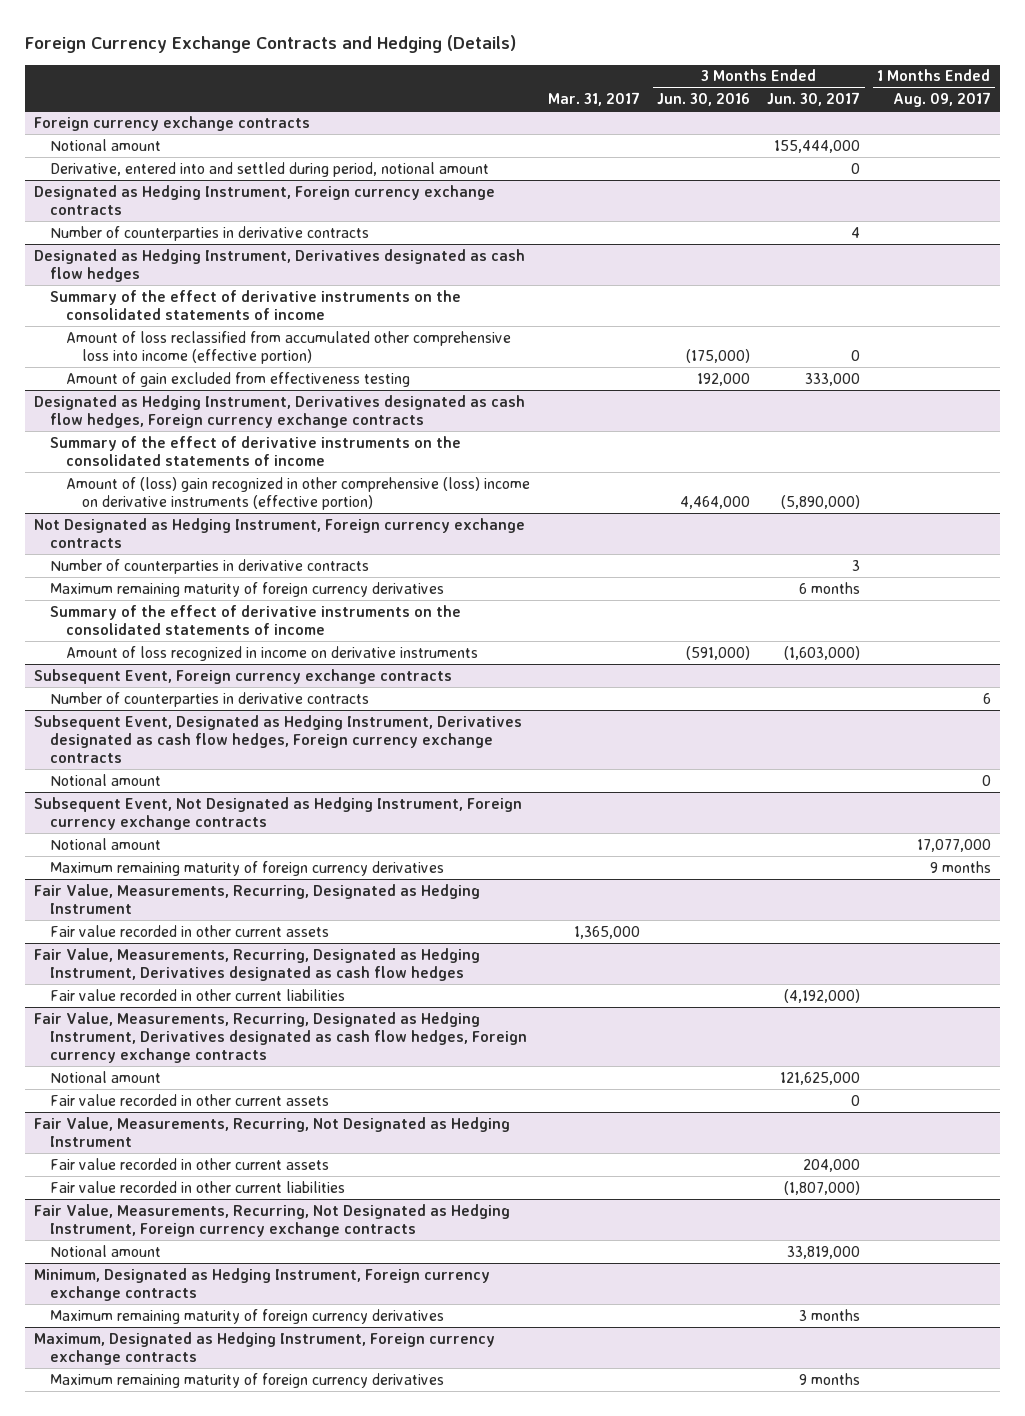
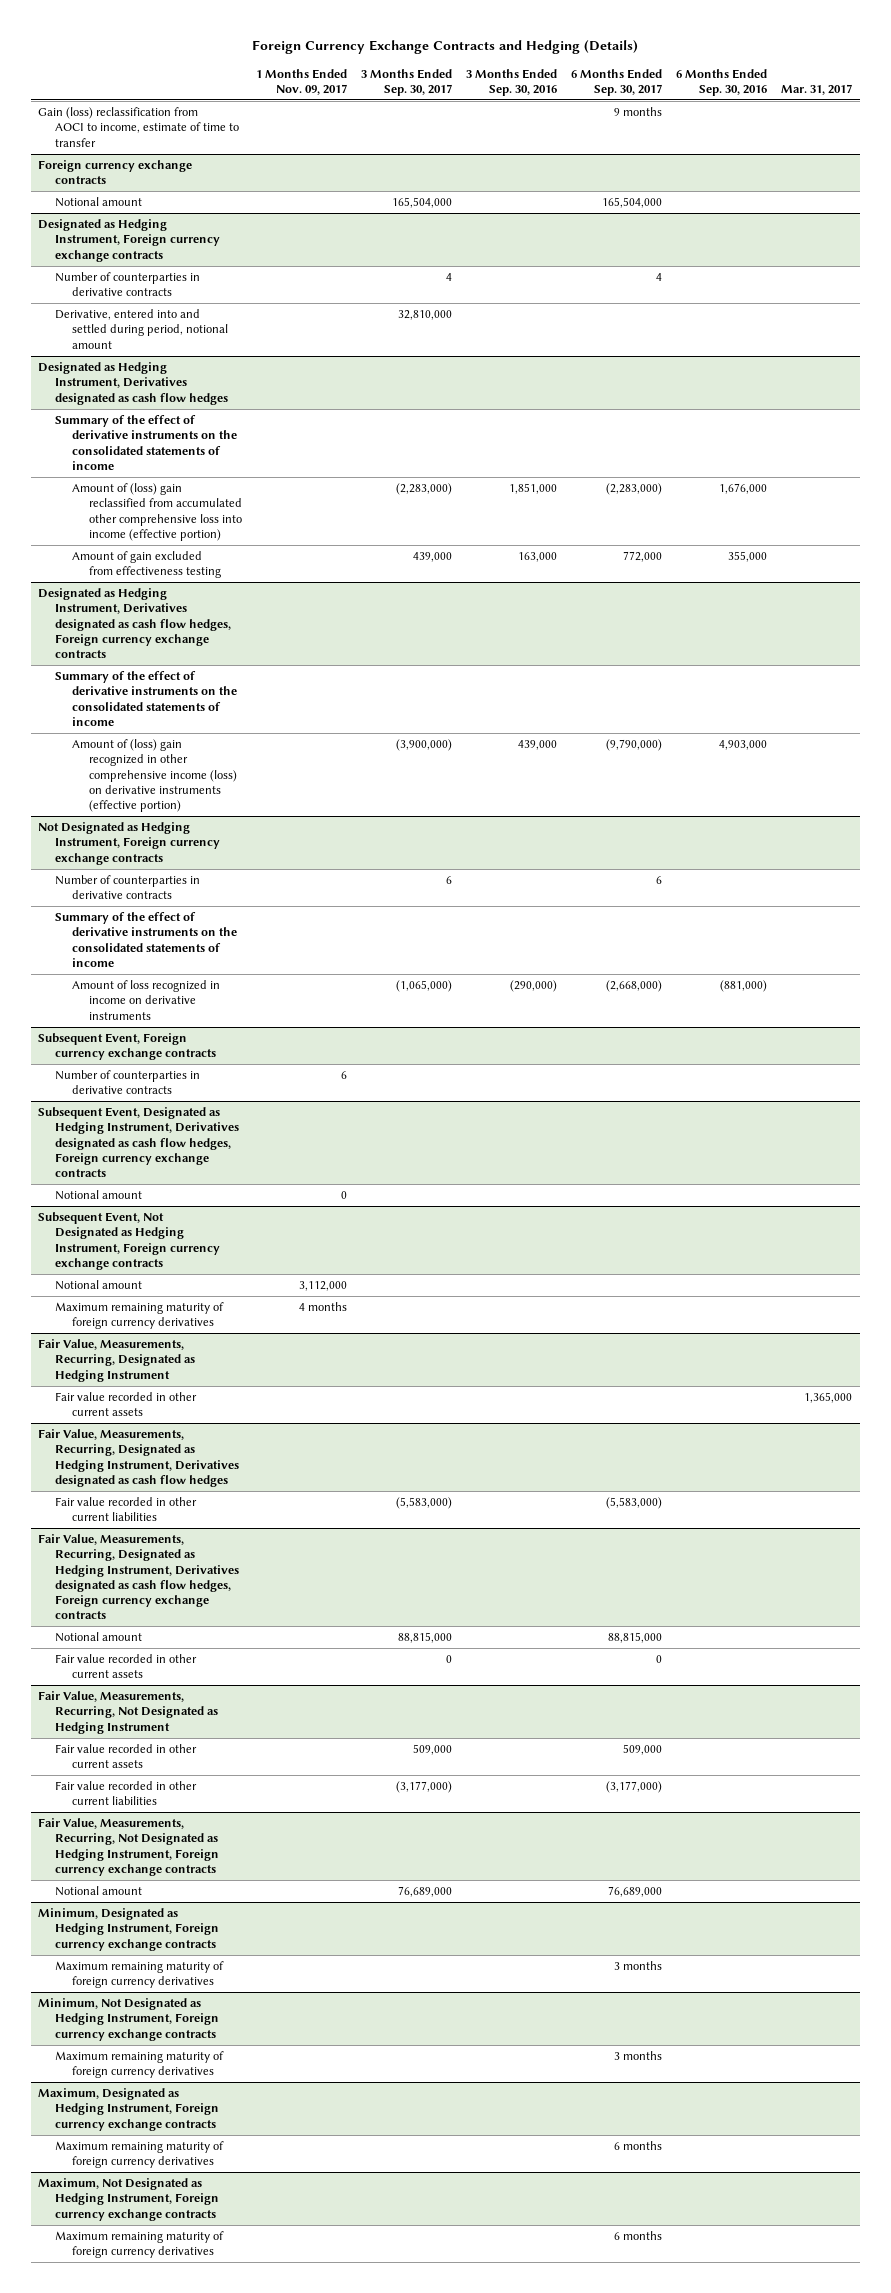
- | Mar. 31, 2017 | 3 Months Ended Jun. 30, 2016 | 3 Months Ended Jun. 30, 2017 | 1 Months Ended Aug. 09, 2017
+ | 1 Months Ended Nov. 09, 2017 | 3 Months Ended Sep. 30, 2017 | 3 Months Ended Sep. 30, 2016 | 6 Months Ended Sep. 30, 2017 | 6 Months Ended Sep. 30, 2016 | Mar. 31, 2017
+ Gain (loss) reclassification from AOCI to income, estimate of time to transfer | | | | 9 months | |
@ Foreign currency exchange contracts
- Derivative, entered into and settled during period, notional amount | | | 0 |
@ Designated as Hedging Instrument, Foreign currency exchange contracts
+ Derivative, entered into and settled during period, notional amount | | 32,810,000 | | | |
@ Designated as Hedging Instrument, Derivatives designated as cash flow hedges
- Amount of loss reclassified from accumulated other comprehensive loss into income (effective portion) | | (175,000) | 0 |
+ Amount of (loss) gain reclassified from accumulated other comprehensive loss into income (effective portion) | | (2,283,000) | 1,851,000 | (2,283,000) | 1,676,000 |
@ Designated as Hedging Instrument, Derivatives designated as cash flow hedges, Foreign currency exchange contracts
- Amount of (loss) gain recognized in other comprehensive (loss) income on derivative instruments (effective portion) | | 4,464,000 | (5,890,000) |
+ Amount of (loss) gain recognized in other comprehensive income (loss) on derivative instruments (effective portion) | | (3,900,000) | 439,000 | (9,790,000) | 4,903,000 |
@ Not Designated as Hedging Instrument, Foreign currency exchange contracts
- Maximum remaining maturity of foreign currency derivatives | | | 6 months |
+ Minimum, Not Designated as Hedging Instrument, Foreign currency exchange contracts
+ Maximum remaining maturity of foreign currency derivatives | | | | 3 months | |
+ Maximum, Not Designated as Hedging Instrument, Foreign currency exchange contracts
+ Maximum remaining maturity of foreign currency derivatives | | | | 6 months | |

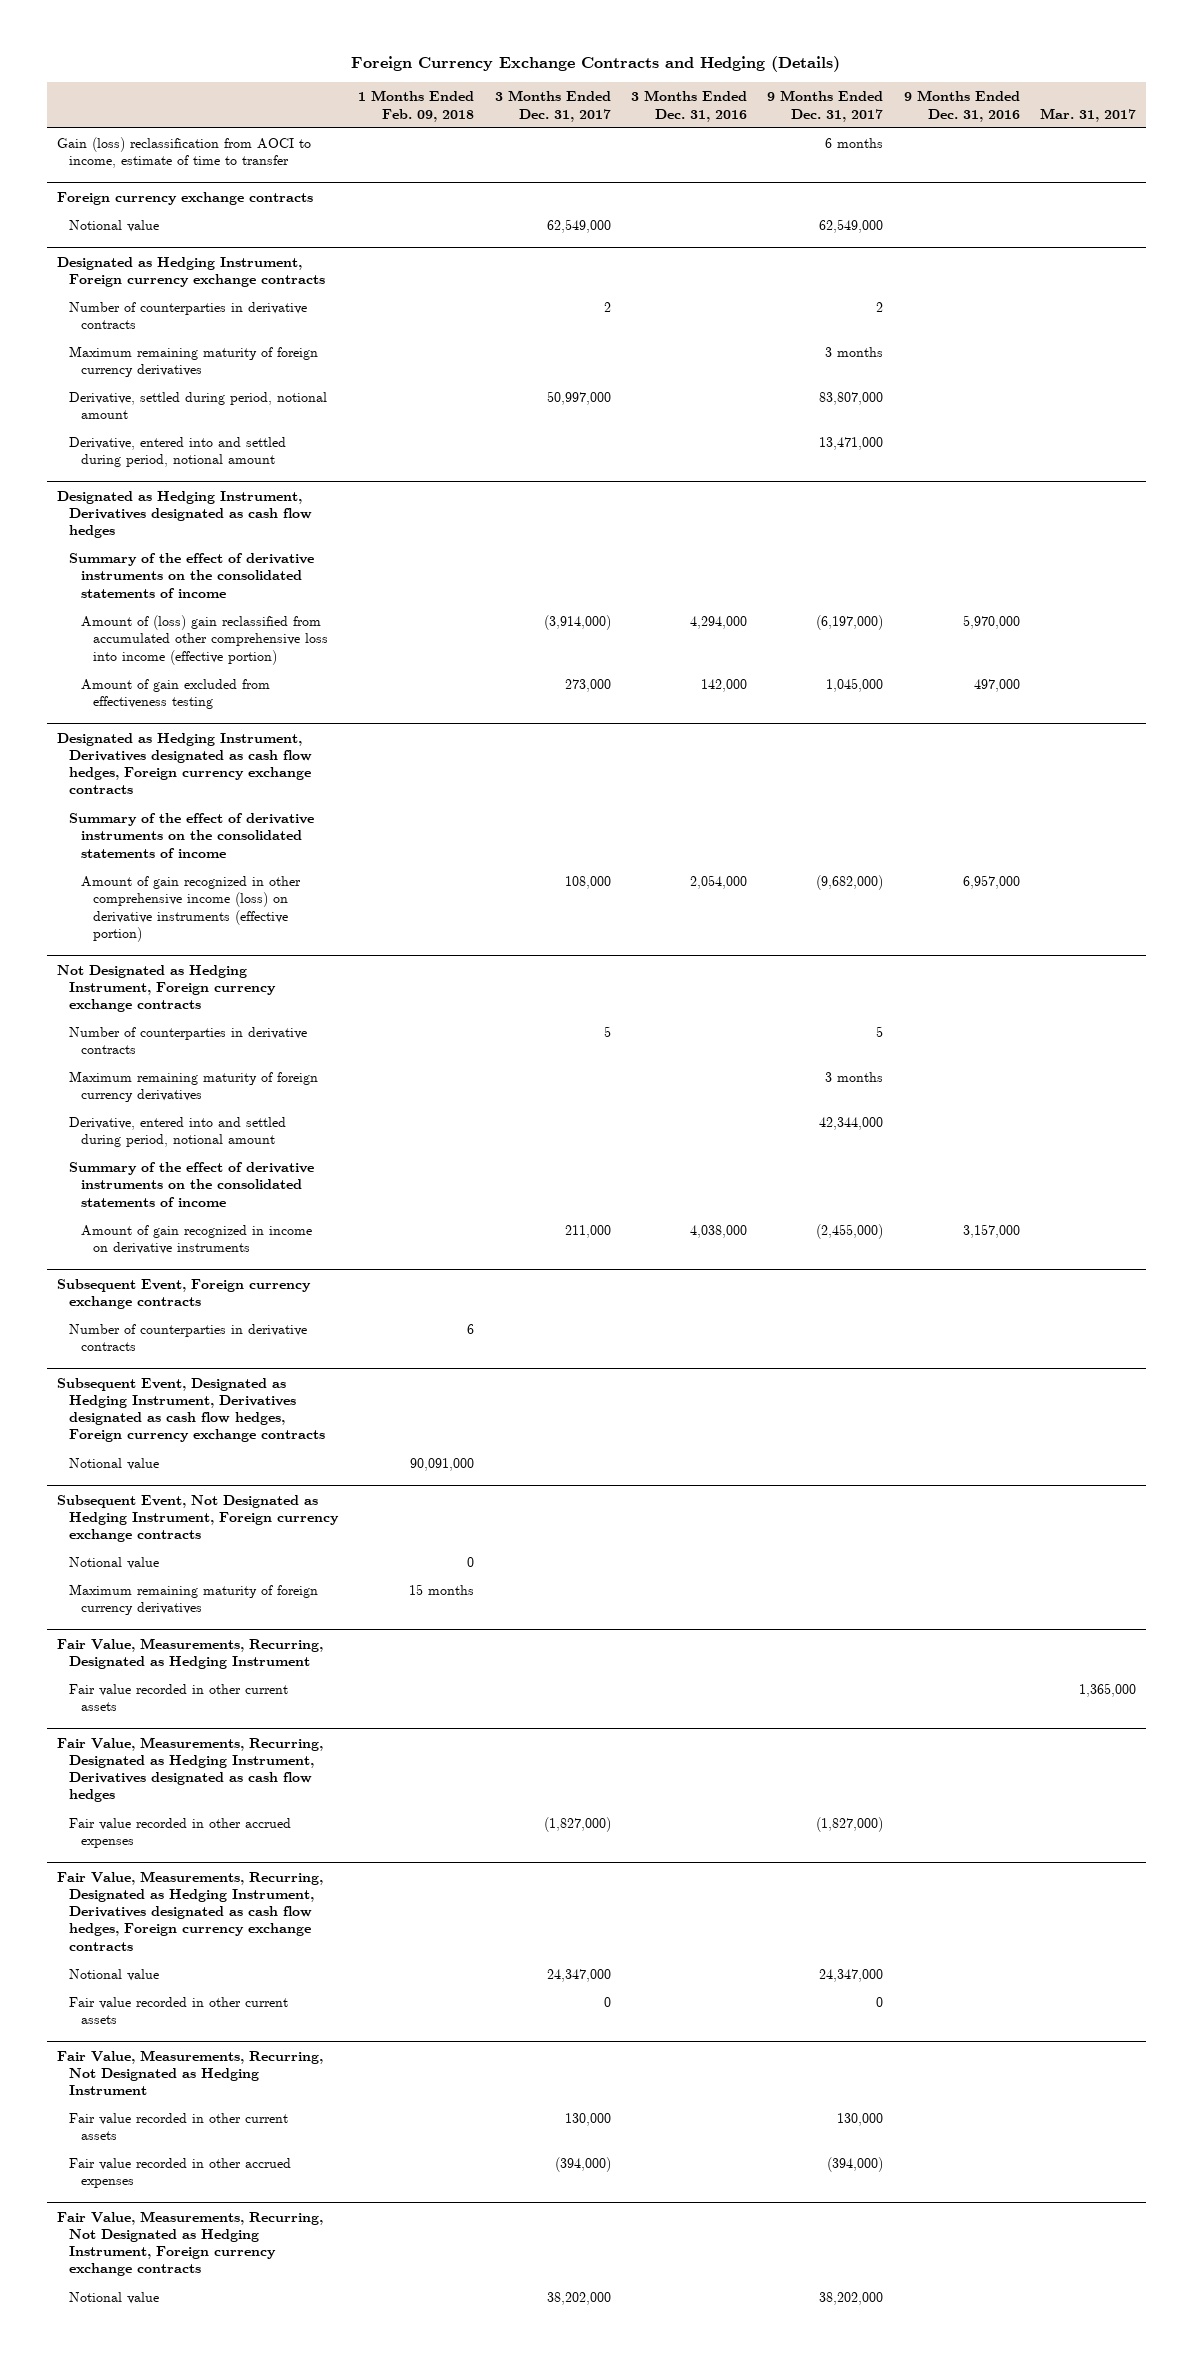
- | 1 Months Ended Nov. 09, 2017 | 3 Months Ended Sep. 30, 2017 | 3 Months Ended Sep. 30, 2016 | 6 Months Ended Sep. 30, 2017 | 6 Months Ended Sep. 30, 2016 | Mar. 31, 2017
+ | 1 Months Ended Feb. 09, 2018 | 3 Months Ended Dec. 31, 2017 | 3 Months Ended Dec. 31, 2016 | 9 Months Ended Dec. 31, 2017 | 9 Months Ended Dec. 31, 2016 | Mar. 31, 2017
@ Foreign currency exchange contracts
- Notional amount | | 165,504,000 | | 165,504,000 | |
+ Notional value | | 62,549,000 | | 62,549,000 | |
@ Designated as Hedging Instrument, Foreign currency exchange contracts
+ Maximum remaining maturity of foreign currency derivatives | | | | 3 months | |
+ Derivative, settled during period, notional amount | | 50,997,000 | | 83,807,000 | |
@ Designated as Hedging Instrument, Derivatives designated as cash flow hedges, Foreign currency exchange contracts
- Amount of (loss) gain recognized in other comprehensive income (loss) on derivative instruments (effective portion) | | (3,900,000) | 439,000 | (9,790,000) | 4,903,000 |
+ Amount of gain recognized in other comprehensive income (loss) on derivative instruments (effective portion) | | 108,000 | 2,054,000 | (9,682,000) | 6,957,000 |
@ Not Designated as Hedging Instrument, Foreign currency exchange contracts
+ Maximum remaining maturity of foreign currency derivatives | | | | 3 months | |
+ Derivative, entered into and settled during period, notional amount | | | | 42,344,000 | |
- Amount of loss recognized in income on derivative instruments | | (1,065,000) | (290,000) | (2,668,000) | (881,000) |
+ Amount of gain recognized in income on derivative instruments | | 211,000 | 4,038,000 | (2,455,000) | 3,157,000 |
@ Subsequent Event, Designated as Hedging Instrument, Derivatives designated as cash flow hedges, Foreign currency exchange contracts
- Notional amount | 0 | | | | |
+ Notional value | 90,091,000 | | | | |
@ Subsequent Event, Not Designated as Hedging Instrument, Foreign currency exchange contracts
- Notional amount | 3,112,000 | | | | |
+ Notional value | 0 | | | | |
@ Fair Value, Measurements, Recurring, Designated as Hedging Instrument, Derivatives designated as cash flow hedges
- Fair value recorded in other current liabilities | | (5,583,000) | | (5,583,000) | |
+ Fair value recorded in other accrued expenses | | (1,827,000) | | (1,827,000) | |
@ Fair Value, Measurements, Recurring, Designated as Hedging Instrument, Derivatives designated as cash flow hedges, Foreign currency exchange contracts
- Notional amount | | 88,815,000 | | 88,815,000 | |
+ Notional value | | 24,347,000 | | 24,347,000 | |
@ Fair Value, Measurements, Recurring, Not Designated as Hedging Instrument
- Fair value recorded in other current liabilities | | (3,177,000) | | (3,177,000) | |
+ Fair value recorded in other accrued expenses | | (394,000) | | (394,000) | |
@ Fair Value, Measurements, Recurring, Not Designated as Hedging Instrument, Foreign currency exchange contracts
- Notional amount | | 76,689,000 | | 76,689,000 | |
- Minimum, Designated as Hedging Instrument, Foreign currency exchange contracts
- Maximum remaining maturity of foreign currency derivatives | | | | 3 months | |
- Minimum, Not Designated as Hedging Instrument, Foreign currency exchange contracts
- Maximum remaining maturity of foreign currency derivatives | | | | 3 months | |
- Maximum, Designated as Hedging Instrument, Foreign currency exchange contracts
- Maximum remaining maturity of foreign currency derivatives | | | | 6 months | |
- Maximum, Not Designated as Hedging Instrument, Foreign currency exchange contracts
- Maximum remaining maturity of foreign currency derivatives | | | | 6 months | |
@ Fair Value, Measurements, Recurring, Not Designated as Hedging Instrument, Foreign currency exchange contracts
+ Notional value | | 38,202,000 | | 38,202,000 | |

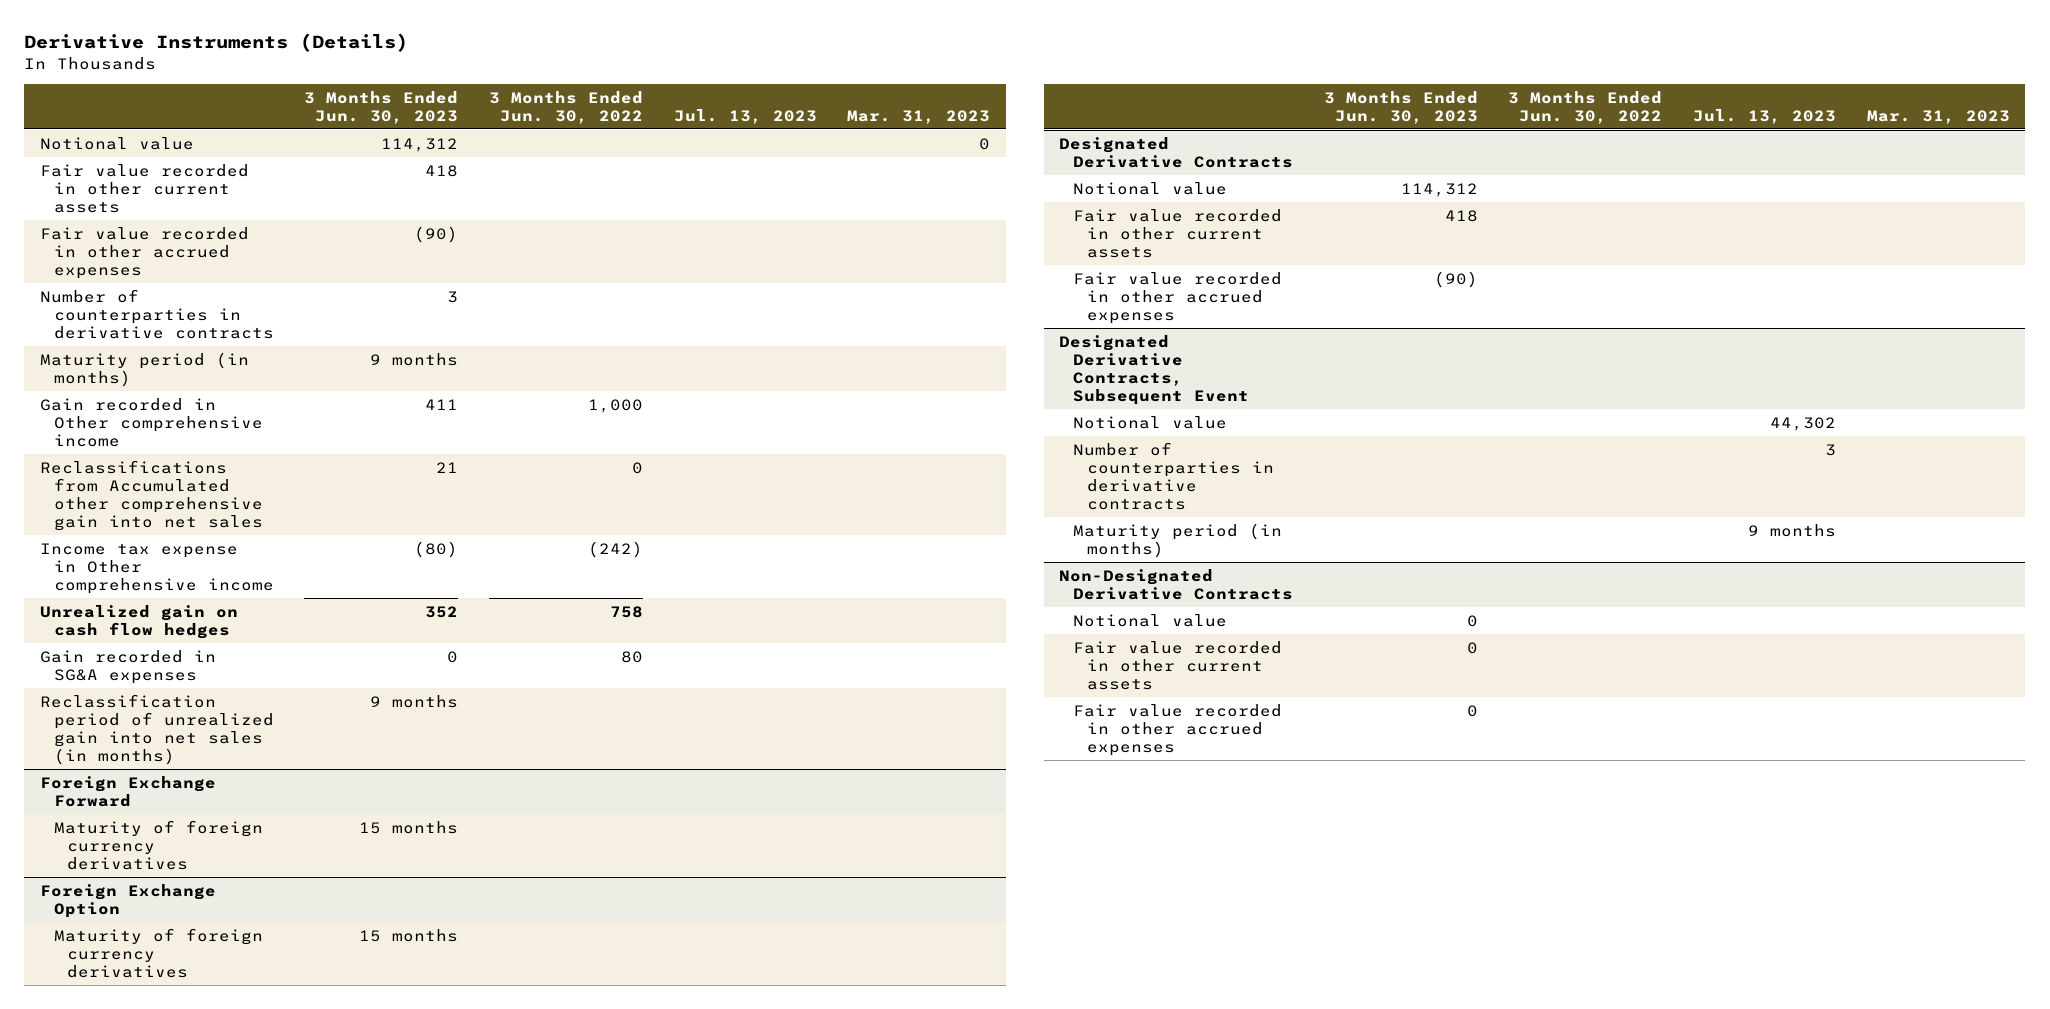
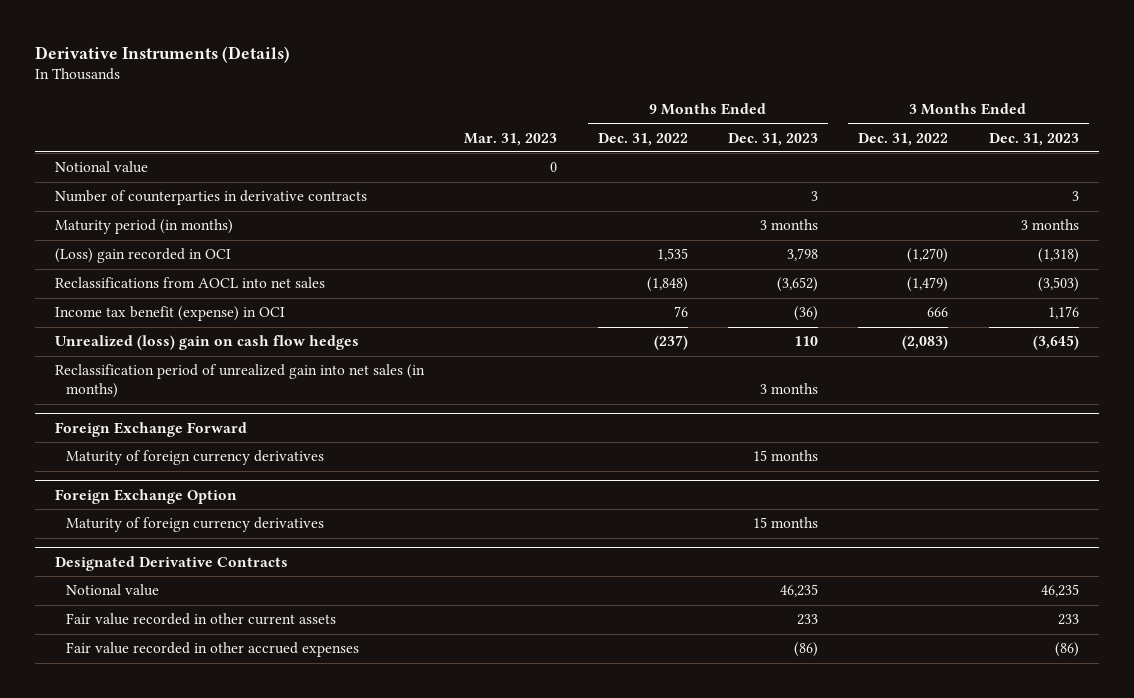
- | 3 Months Ended Jun. 30, 2023 | 3 Months Ended Jun. 30, 2022 | Jul. 13, 2023 | Mar. 31, 2023
+ | Mar. 31, 2023 | 9 Months Ended Dec. 31, 2022 | 9 Months Ended Dec. 31, 2023 | 3 Months Ended Dec. 31, 2022 | 3 Months Ended Dec. 31, 2023
- Fair value recorded in other current assets | 418 | | |
- Fair value recorded in other accrued expenses | (90) | | |
- Gain recorded in Other comprehensive income | 411 | 1,000 | |
- Reclassifications from Accumulated other comprehensive gain into net sales | 21 | 0 | |
- Income tax expense in Other comprehensive income | (80) | (242) | |
- Unrealized gain on cash flow hedges | 352 | 758 | |
- Gain recorded in SG&A expenses | 0 | 80 | |
+ (Loss) gain recorded in OCI | | 1,535 | 3,798 | (1,270) | (1,318)
+ Reclassifications from AOCL into net sales | | (1,848) | (3,652) | (1,479) | (3,503)
+ Income tax benefit (expense) in OCI | | 76 | (36) | 666 | 1,176
+ Unrealized (loss) gain on cash flow hedges | | (237) | 110 | (2,083) | (3,645)
- Designated Derivative Contracts, Subsequent Event
- Notional value | | | 44,302 |
- Number of counterparties in derivative contracts | | | 3 |
- Maturity period (in months) | | | 9 months |
- Non-Designated Derivative Contracts
- Notional value | 0 | | |
- Fair value recorded in other current assets | 0 | | |
- Fair value recorded in other accrued expenses | 0 | | |

